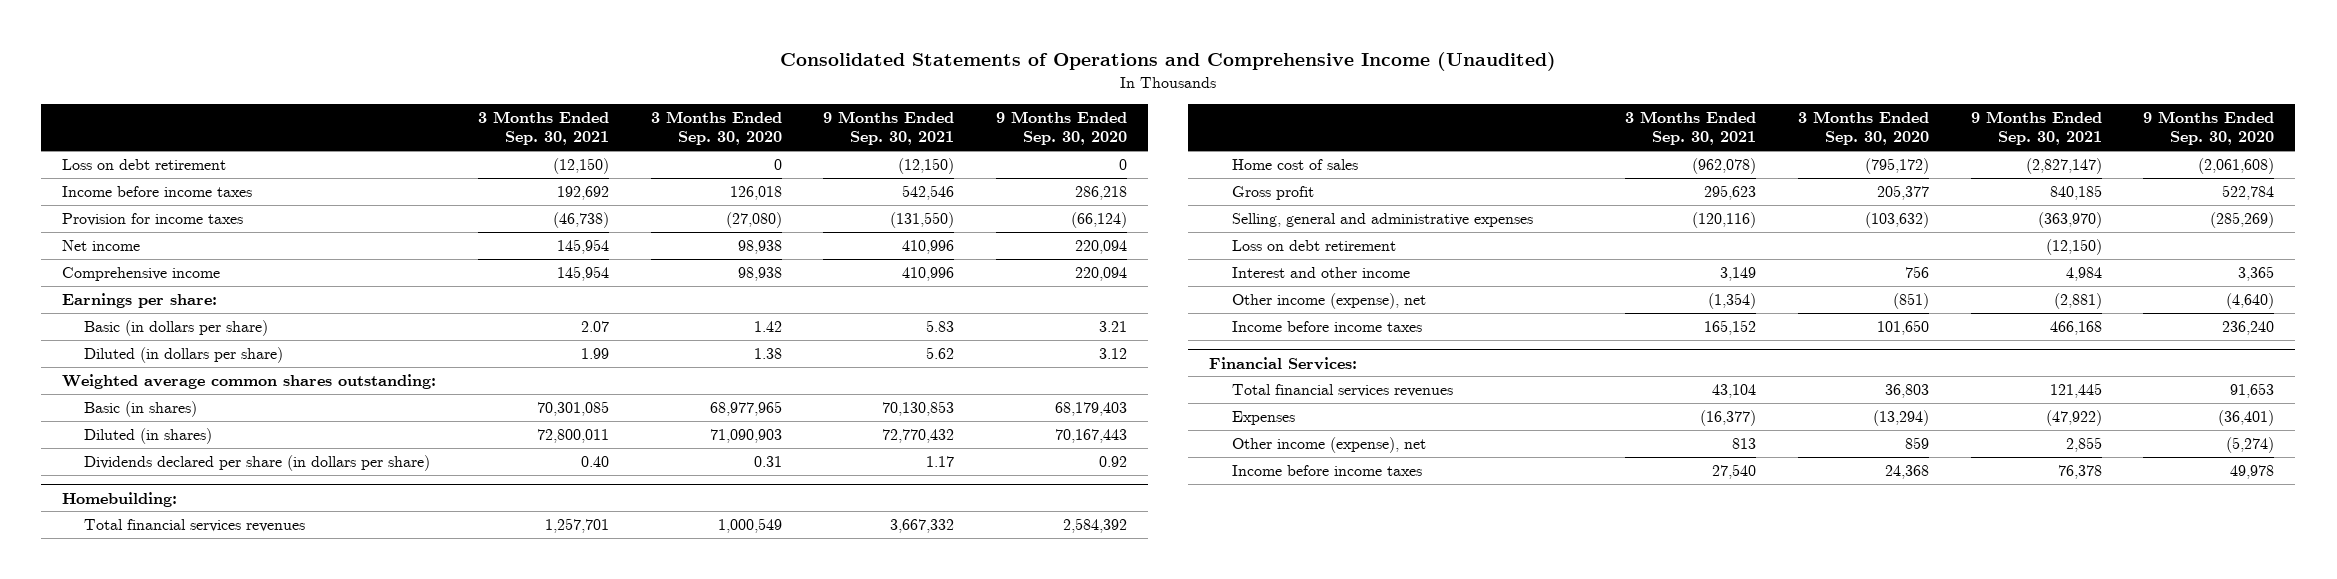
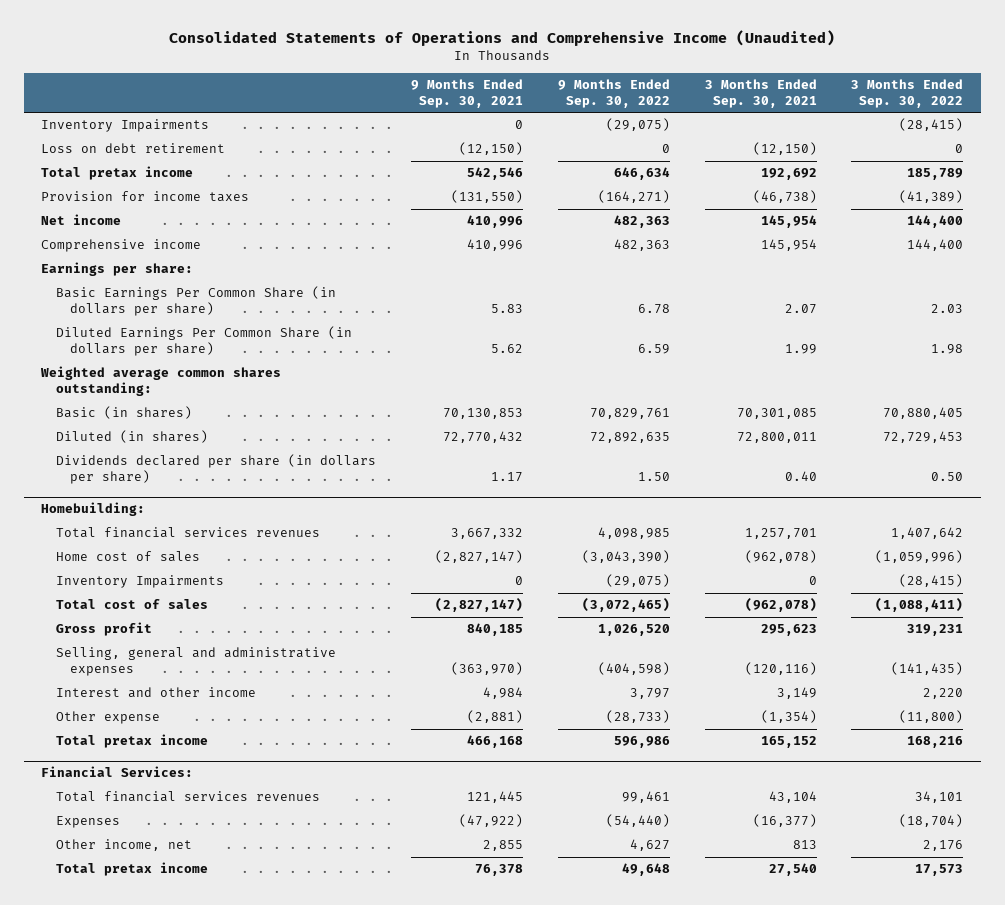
- | 3 Months Ended Sep. 30, 2021 | 3 Months Ended Sep. 30, 2020 | 9 Months Ended Sep. 30, 2021 | 9 Months Ended Sep. 30, 2020
+ | 9 Months Ended Sep. 30, 2021 | 9 Months Ended Sep. 30, 2022 | 3 Months Ended Sep. 30, 2021 | 3 Months Ended Sep. 30, 2022
+ Inventory Impairments | 0 | (29,075) | | (28,415)
- Income before income taxes | 192,692 | 126,018 | 542,546 | 286,218
+ Total pretax income | 542,546 | 646,634 | 192,692 | 185,789
- Basic (in dollars per share) | 2.07 | 1.42 | 5.83 | 3.21
- Diluted (in dollars per share) | 1.99 | 1.38 | 5.62 | 3.12
+ Basic Earnings Per Common Share (in dollars per share) | 5.83 | 6.78 | 2.07 | 2.03
+ Diluted Earnings Per Common Share (in dollars per share) | 5.62 | 6.59 | 1.99 | 1.98
@ Homebuilding:
+ Inventory Impairments | 0 | (29,075) | 0 | (28,415)
+ Total cost of sales | (2,827,147) | (3,072,465) | (962,078) | (1,088,411)
- Loss on debt retirement | | | (12,150) |
- Other income (expense), net | (1,354) | (851) | (2,881) | (4,640)
- Income before income taxes | 165,152 | 101,650 | 466,168 | 236,240
+ Other expense | (2,881) | (28,733) | (1,354) | (11,800)
+ Total pretax income | 466,168 | 596,986 | 165,152 | 168,216
@ Financial Services:
- Other income (expense), net | 813 | 859 | 2,855 | (5,274)
- Income before income taxes | 27,540 | 24,368 | 76,378 | 49,978
+ Other income, net | 2,855 | 4,627 | 813 | 2,176
+ Total pretax income | 76,378 | 49,648 | 27,540 | 17,573

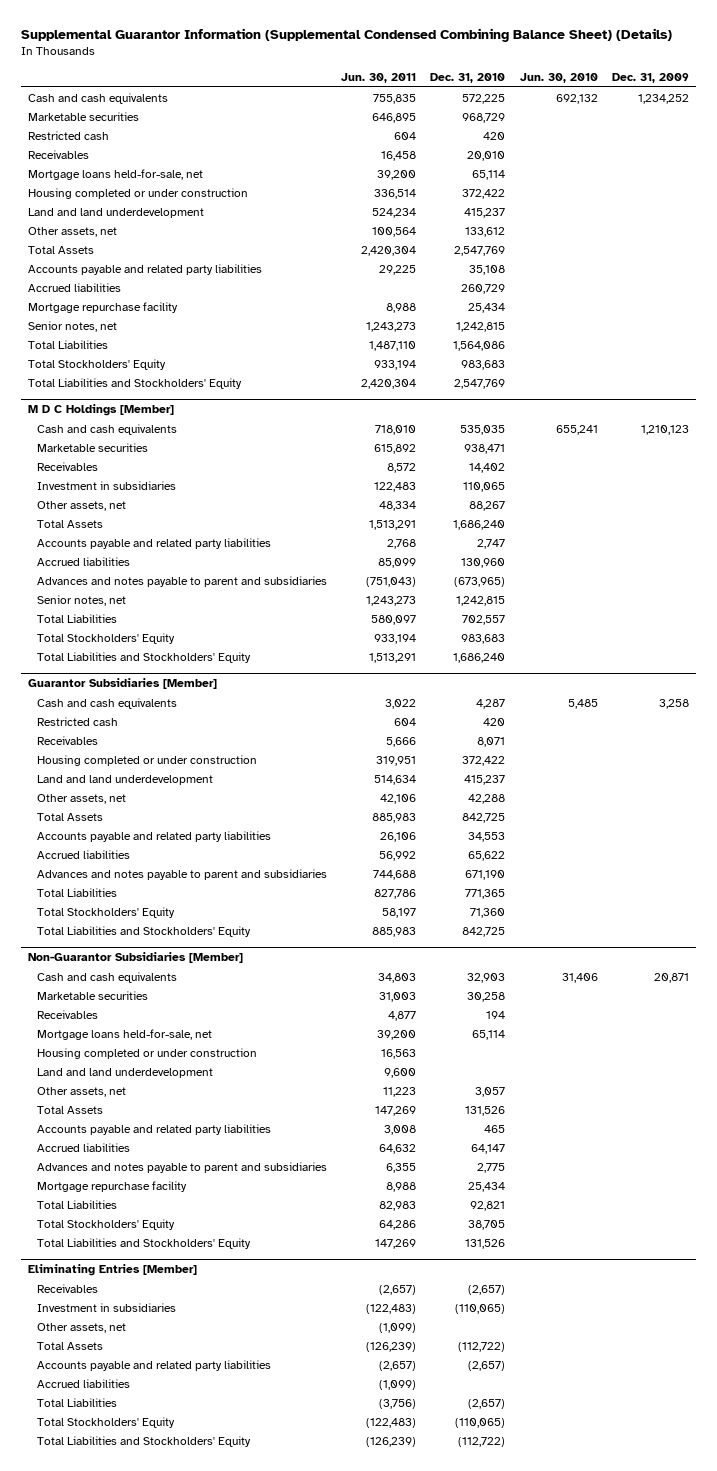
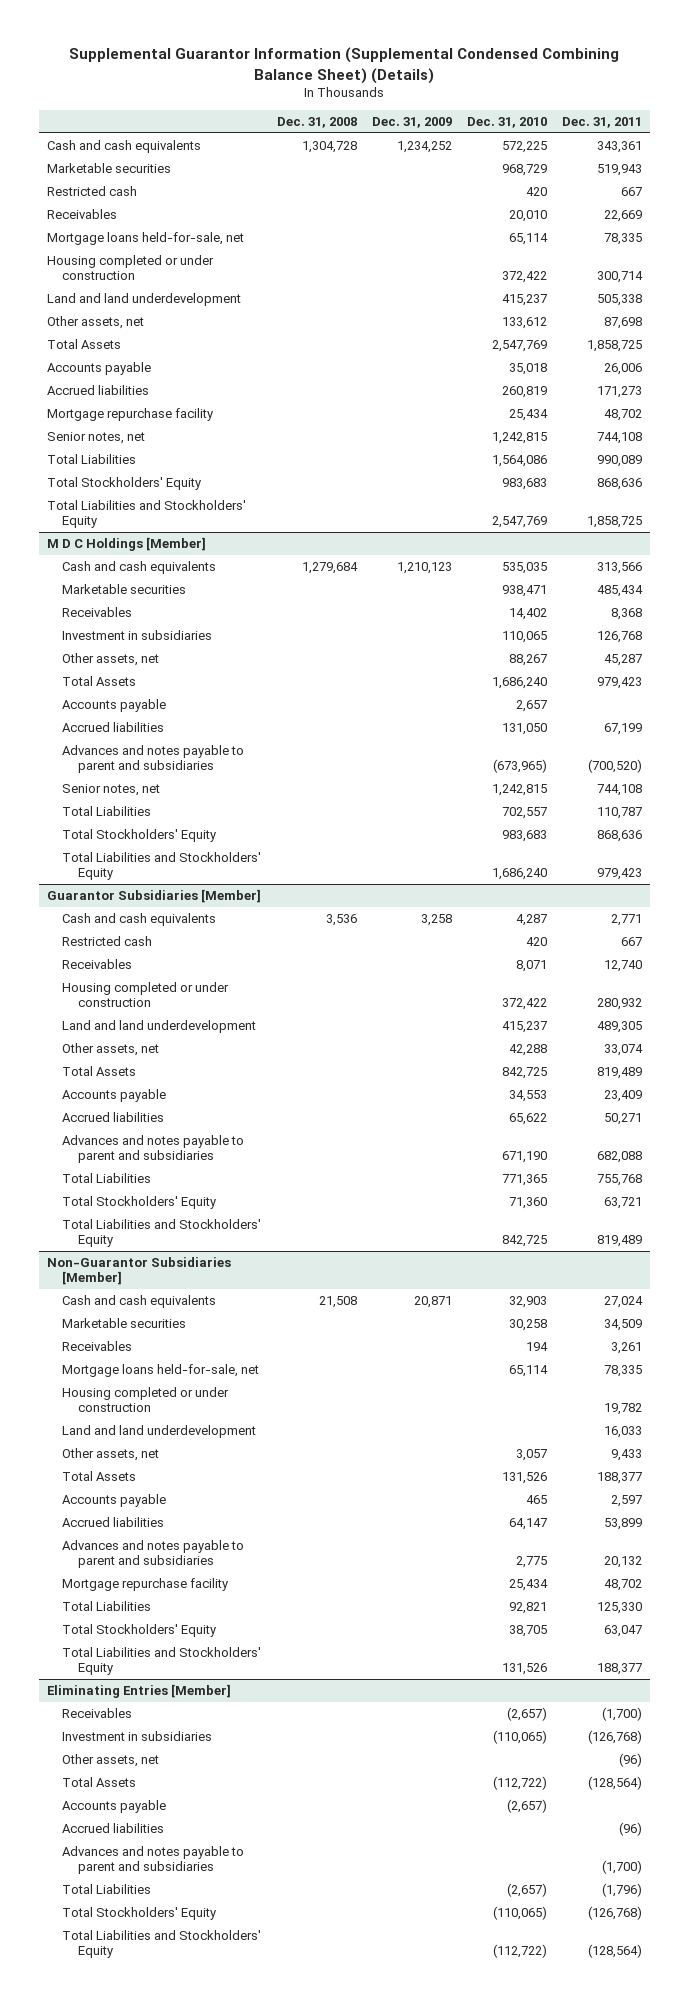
- | Jun. 30, 2011 | Dec. 31, 2010 | Jun. 30, 2010 | Dec. 31, 2009
+ | Dec. 31, 2008 | Dec. 31, 2009 | Dec. 31, 2010 | Dec. 31, 2011
- Accounts payable and related party liabilities | 29,225 | 35,108 | |
- Accrued liabilities | | 260,729 | |
+ Accounts payable | | | 35,018 | 26,006
+ Accrued liabilities | | | 260,819 | 171,273
@ M D C Holdings [Member]
- Accounts payable and related party liabilities | 2,768 | 2,747 | |
- Accrued liabilities | 85,099 | 130,960 | |
+ Accounts payable | | | 2,657 |
+ Accrued liabilities | | | 131,050 | 67,199
@ Guarantor Subsidiaries [Member]
- Accounts payable and related party liabilities | 26,106 | 34,553 | |
+ Accounts payable | | | 34,553 | 23,409
@ Non-Guarantor Subsidiaries [Member]
- Accounts payable and related party liabilities | 3,008 | 465 | |
+ Accounts payable | | | 465 | 2,597
@ Eliminating Entries [Member]
- Accounts payable and related party liabilities | (2,657) | (2,657) | |
+ Accounts payable | | | (2,657) |
+ Advances and notes payable to parent and subsidiaries | | | | (1,700)

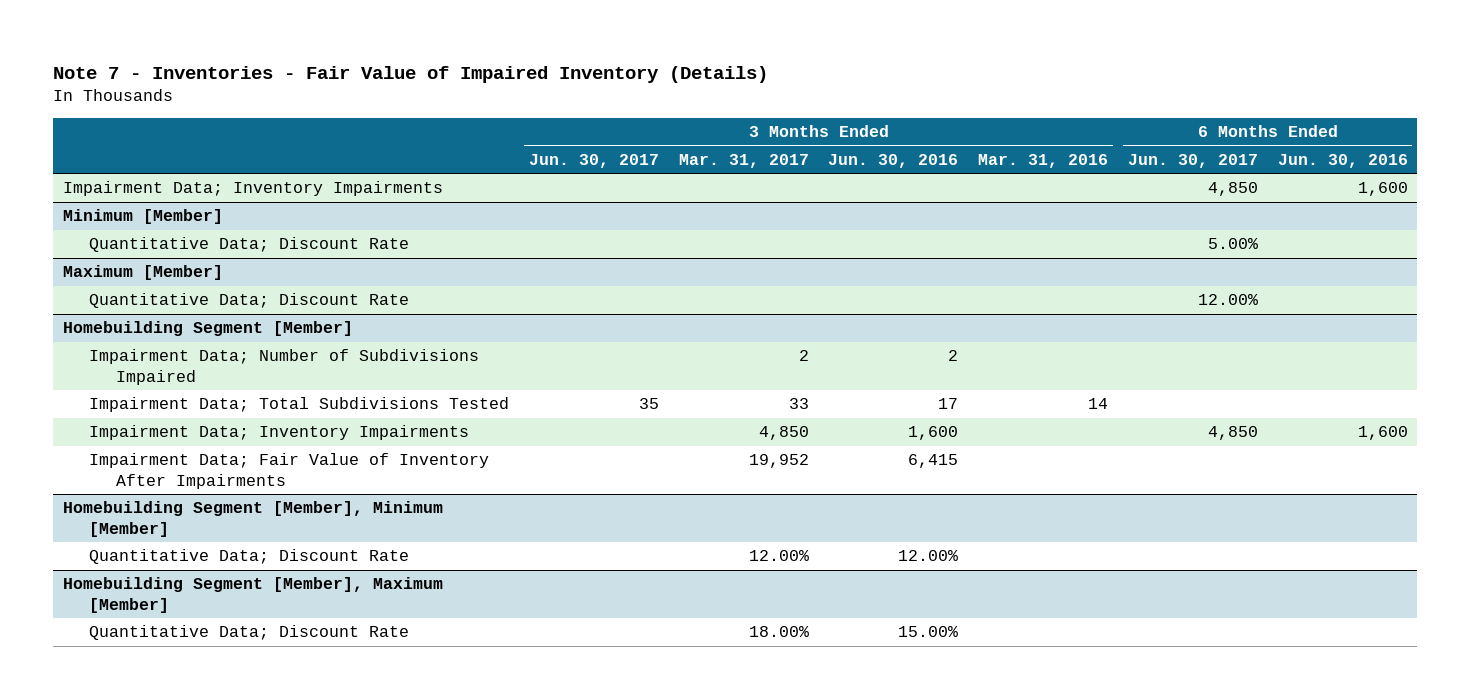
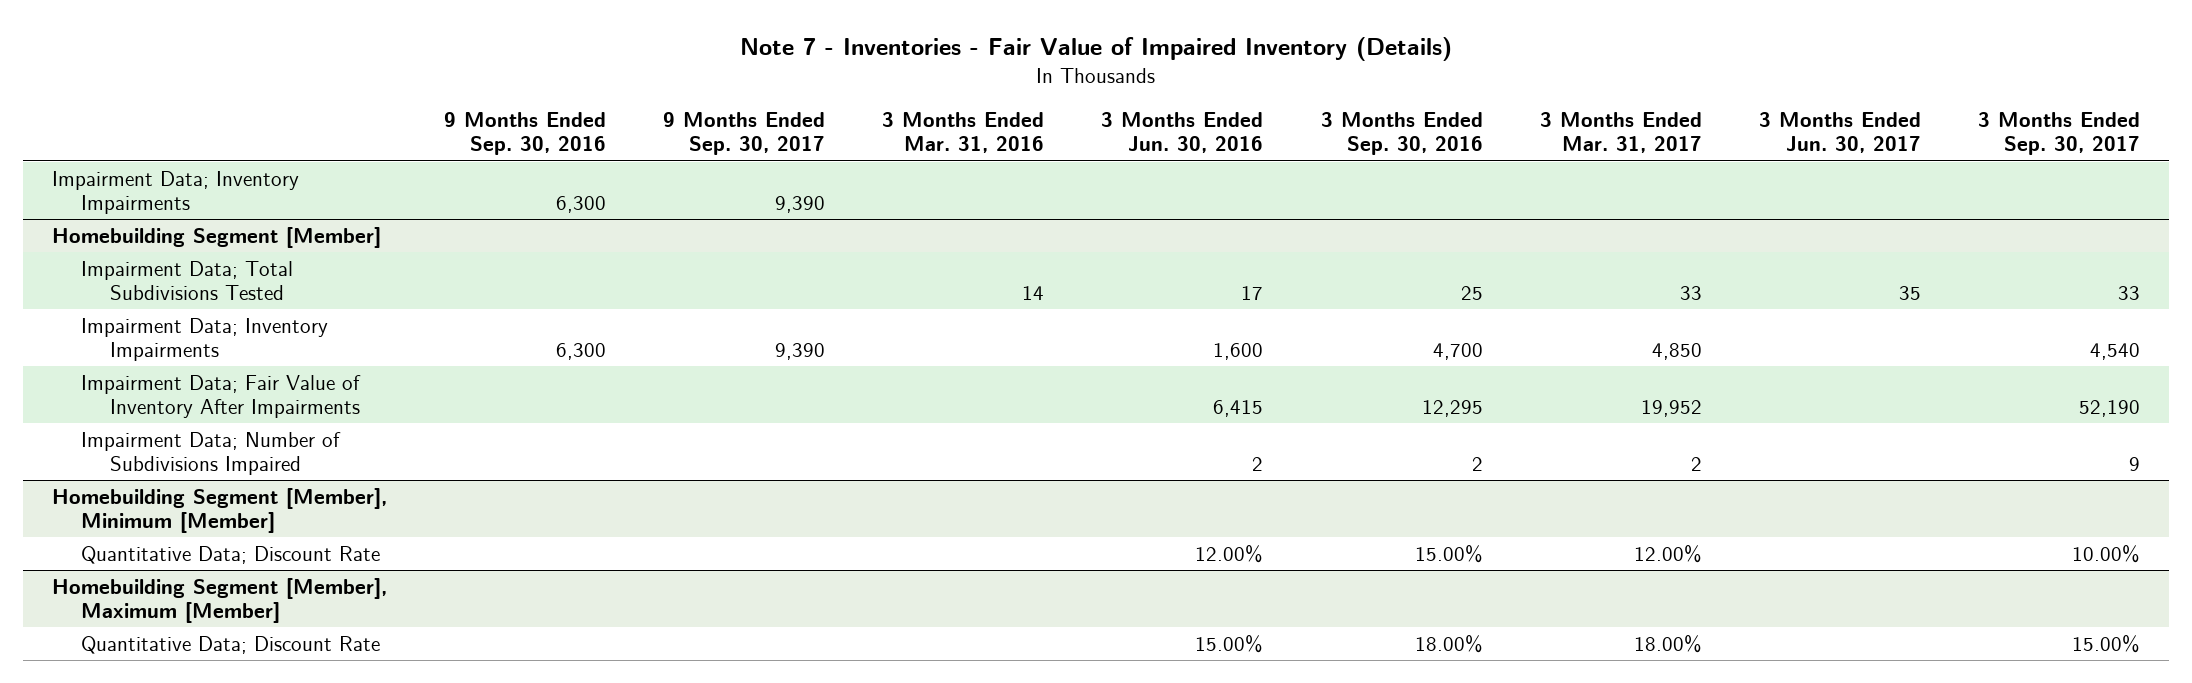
- | 3 Months Ended Jun. 30, 2017 | 3 Months Ended Mar. 31, 2017 | 3 Months Ended Jun. 30, 2016 | 3 Months Ended Mar. 31, 2016 | 6 Months Ended Jun. 30, 2017 | 6 Months Ended Jun. 30, 2016
+ | 9 Months Ended Sep. 30, 2016 | 9 Months Ended Sep. 30, 2017 | 3 Months Ended Mar. 31, 2016 | 3 Months Ended Jun. 30, 2016 | 3 Months Ended Sep. 30, 2016 | 3 Months Ended Mar. 31, 2017 | 3 Months Ended Jun. 30, 2017 | 3 Months Ended Sep. 30, 2017
- Minimum [Member]
- Quantitative Data; Discount Rate | | | | | 5.00% |
- Maximum [Member]
- Quantitative Data; Discount Rate | | | | | 12.00% |
@ Homebuilding Segment [Member]
moved down: Impairment Data; Number of Subdivisions Impaired | | | | 2 | 2 | 2 | | 9

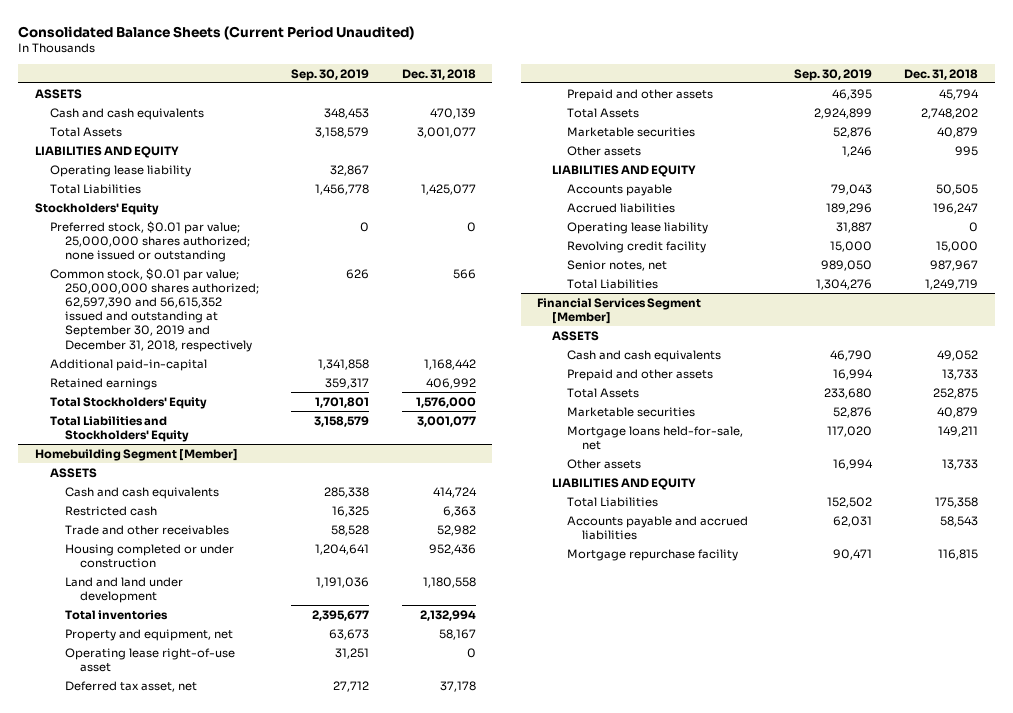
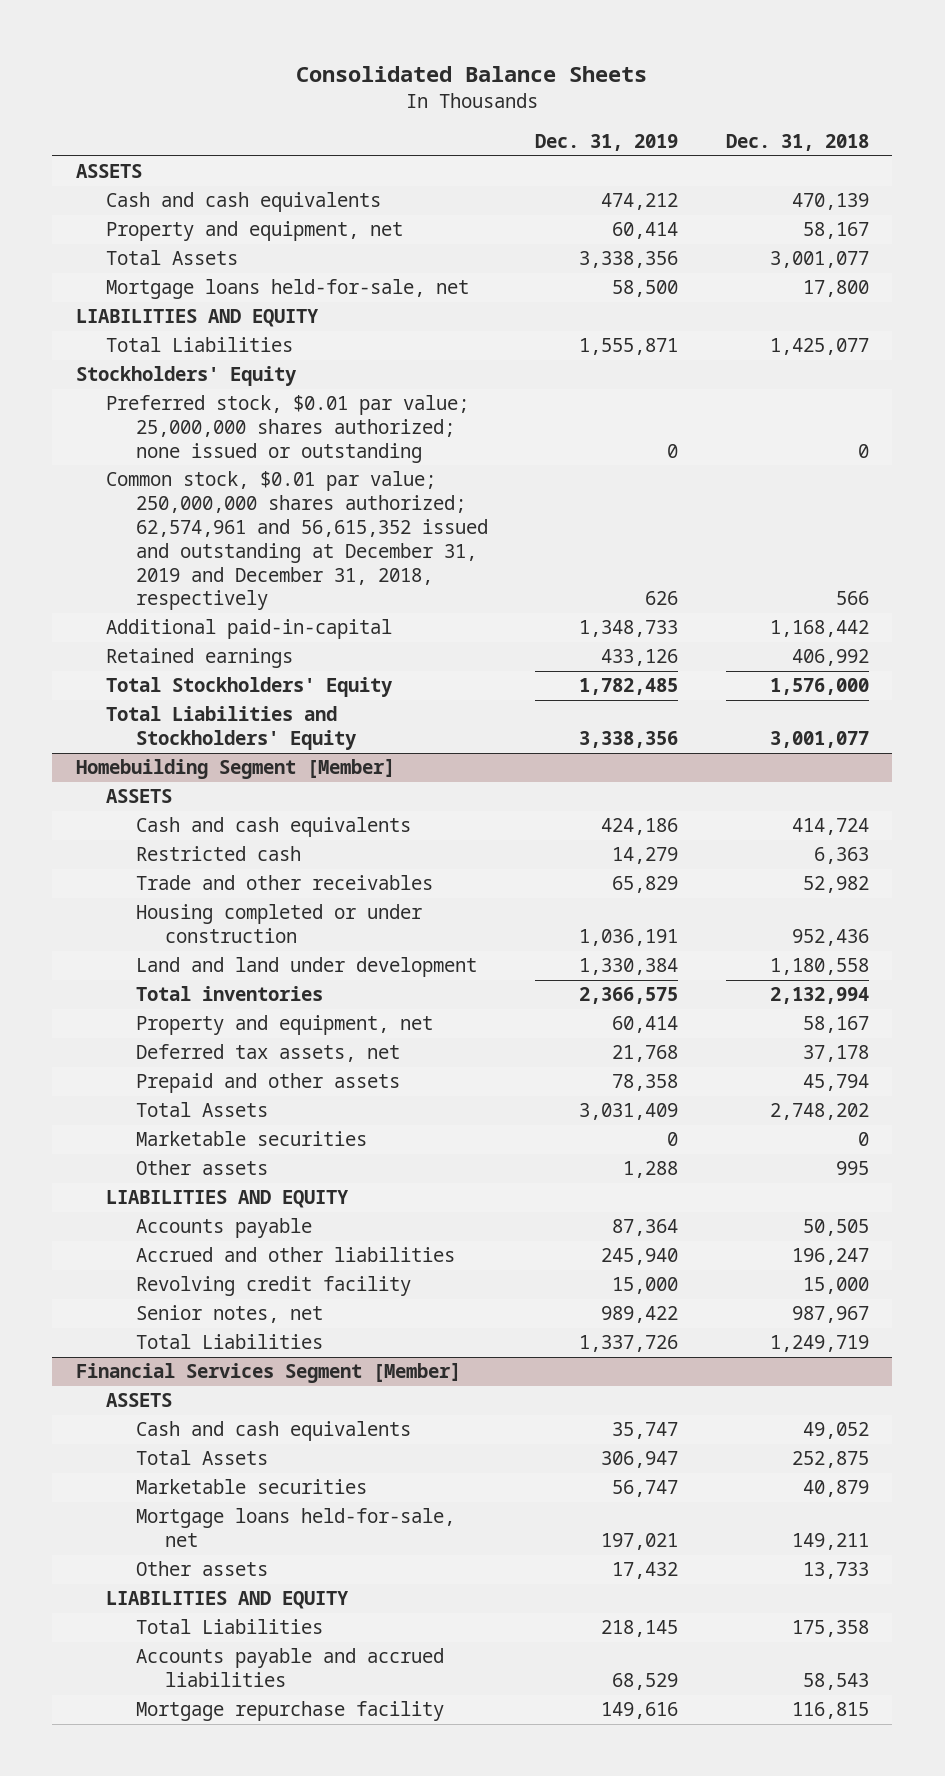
- Consolidated Balance Sheets (Current Period Unaudited)
+ Consolidated Balance Sheets
- | Sep. 30, 2019 | Dec. 31, 2018
+ | Dec. 31, 2019 | Dec. 31, 2018
+ Property and equipment, net | 60,414 | 58,167
+ Mortgage loans held-for-sale, net | 58,500 | 17,800
- Operating lease liability | 32,867 |
- Common stock, $0.01 par value; 250,000,000 shares authorized; 62,597,390 and 56,615,352 issued and outstanding at September 30, 2019 and December 31, 2018, respectively | 626 | 566
+ Common stock, $0.01 par value; 250,000,000 shares authorized; 62,574,961 and 56,615,352 issued and outstanding at December 31, 2019 and December 31, 2018, respectively | 626 | 566
@ Homebuilding Segment [Member]
- Operating lease right-of-use asset | 31,251 | 0
- Deferred tax asset, net | 27,712 | 37,178
+ Deferred tax assets, net | 21,768 | 37,178
- Marketable securities | 52,876 | 40,879
+ Marketable securities | 0 | 0
- Accrued liabilities | 189,296 | 196,247
- Operating lease liability | 31,887 | 0
+ Accrued and other liabilities | 245,940 | 196,247
@ Financial Services Segment [Member]
- Prepaid and other assets | 16,994 | 13,733

